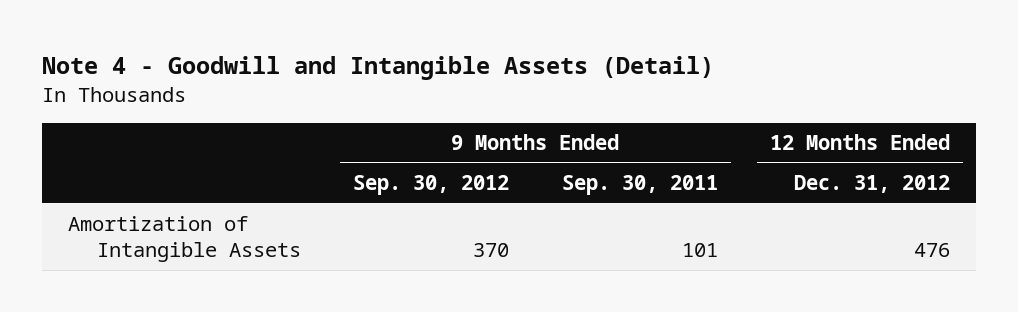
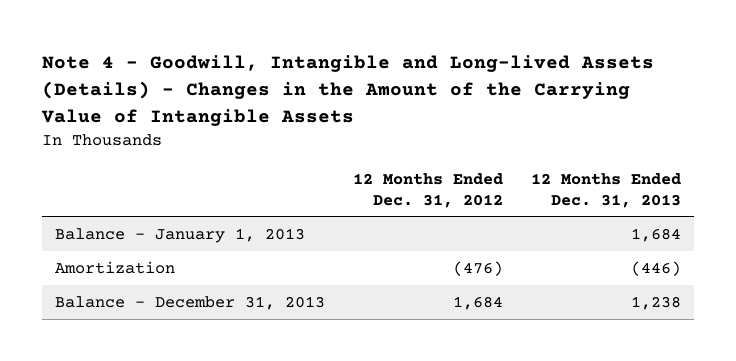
- Note 4 - Goodwill and Intangible Assets (Detail)
+ Note 4 - Goodwill, Intangible and Long-lived Assets (Details) - Changes in the Amount of the Carrying Value of Intangible Assets
- | 9 Months Ended Sep. 30, 2012 | 9 Months Ended Sep. 30, 2011 | 12 Months Ended Dec. 31, 2012
+ | 12 Months Ended Dec. 31, 2012 | 12 Months Ended Dec. 31, 2013
- Amortization of Intangible Assets | 370 | 101 | 476
+ Balance - January 1, 2013 | | 1,684
+ Amortization | (476) | (446)
+ Balance - December 31, 2013 | 1,684 | 1,238

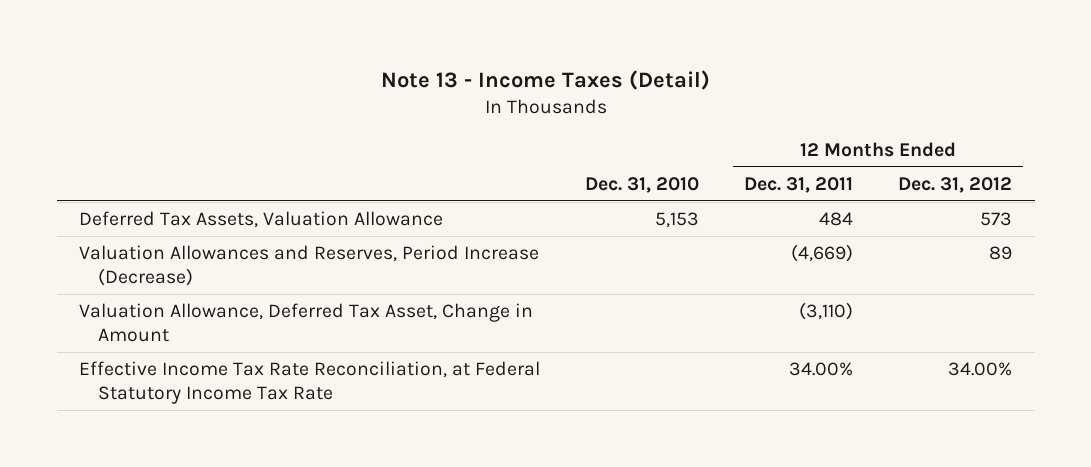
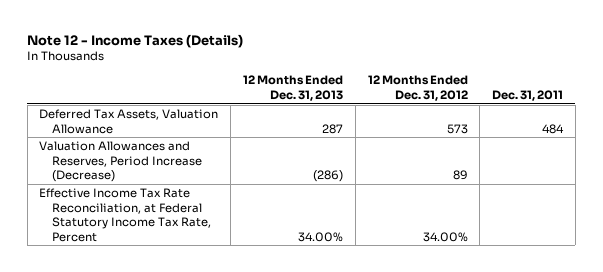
- Note 13 - Income Taxes (Detail)
+ Note 12 - Income Taxes (Details)
- | Dec. 31, 2010 | 12 Months Ended Dec. 31, 2011 | 12 Months Ended Dec. 31, 2012
+ | 12 Months Ended Dec. 31, 2013 | 12 Months Ended Dec. 31, 2012 | Dec. 31, 2011
- Valuation Allowance, Deferred Tax Asset, Change in Amount | | (3,110) |
- Effective Income Tax Rate Reconciliation, at Federal Statutory Income Tax Rate | | 34.00% | 34.00%
+ Effective Income Tax Rate Reconciliation, at Federal Statutory Income Tax Rate, Percent | 34.00% | 34.00% |

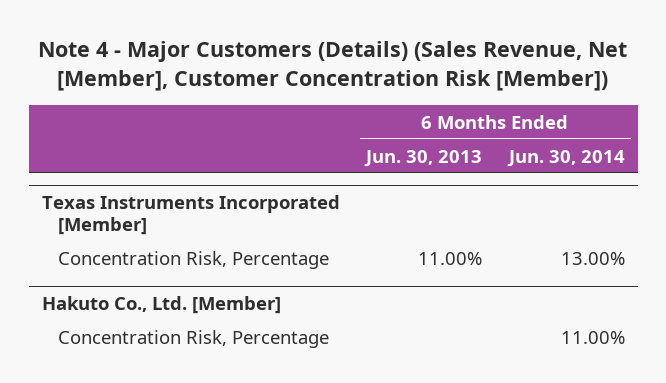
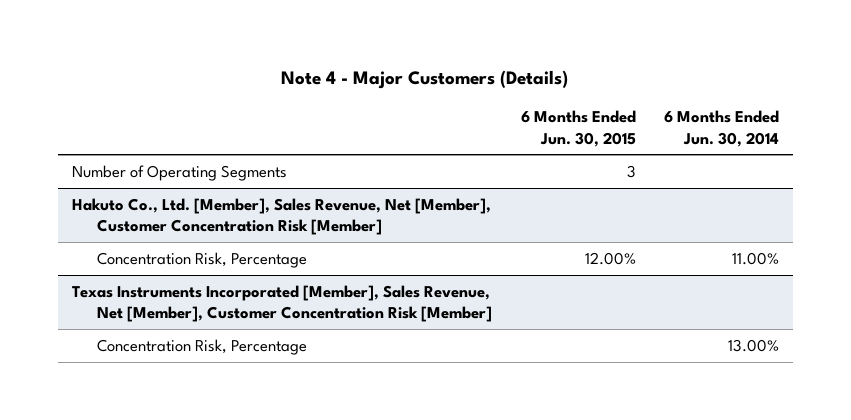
- Note 4 - Major Customers (Details) (Sales Revenue, Net [Member], Customer Concentration Risk [Member])
+ Note 4 - Major Customers (Details)
- | 6 Months Ended Jun. 30, 2013 | 6 Months Ended Jun. 30, 2014
+ | 6 Months Ended Jun. 30, 2015 | 6 Months Ended Jun. 30, 2014
- Texas Instruments Incorporated [Member]
- Concentration Risk, Percentage | 11.00% | 13.00%
- Hakuto Co., Ltd. [Member]
+ Number of Operating Segments | 3 |
+ Hakuto Co., Ltd. [Member], Sales Revenue, Net [Member], Customer Concentration Risk [Member]
+ Texas Instruments Incorporated [Member], Sales Revenue, Net [Member], Customer Concentration Risk [Member]
+ Concentration Risk, Percentage | | 13.00%

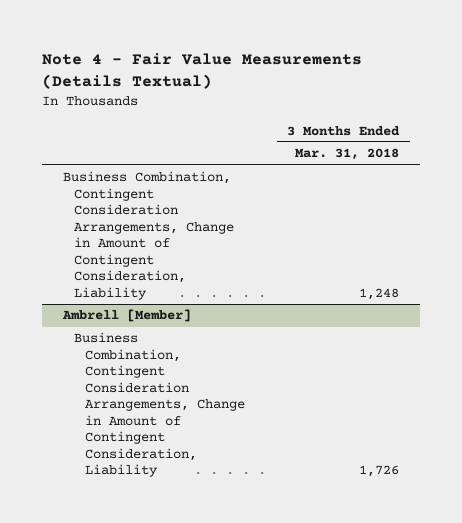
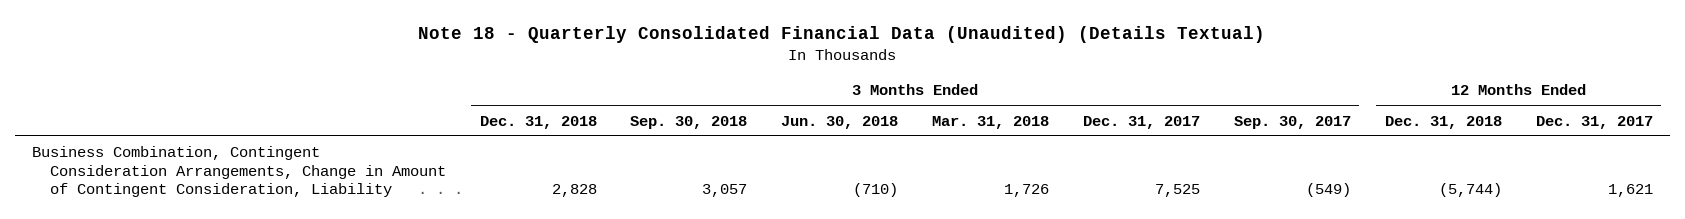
- Note 4 - Fair Value Measurements (Details Textual)
+ Note 18 - Quarterly Consolidated Financial Data (Unaudited) (Details Textual)
- | 3 Months Ended Mar. 31, 2018
+ | 3 Months Ended Dec. 31, 2018 | 3 Months Ended Sep. 30, 2018 | 3 Months Ended Jun. 30, 2018 | 3 Months Ended Mar. 31, 2018 | 3 Months Ended Dec. 31, 2017 | 3 Months Ended Sep. 30, 2017 | 12 Months Ended Dec. 31, 2018 | 12 Months Ended Dec. 31, 2017
- Business Combination, Contingent Consideration Arrangements, Change in Amount of Contingent Consideration, Liability | 1,248
- Ambrell [Member]

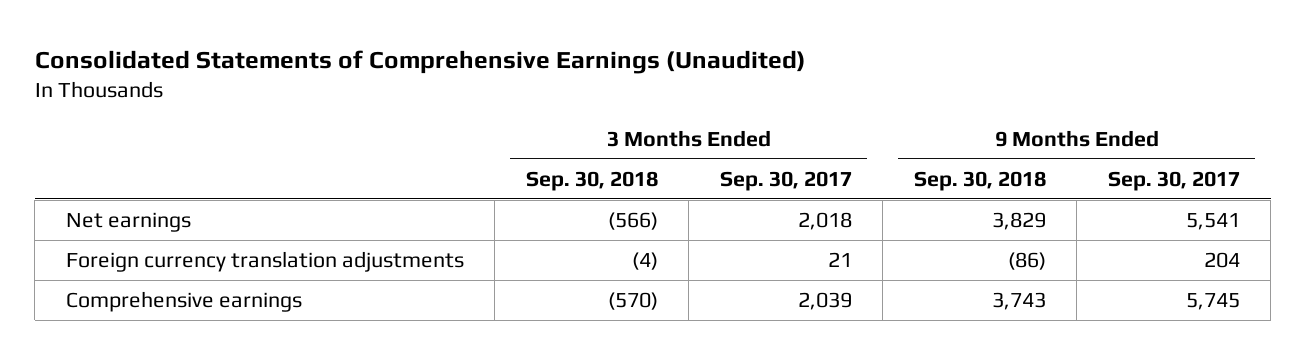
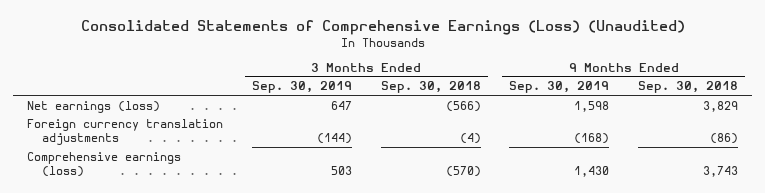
- Consolidated Statements of Comprehensive Earnings (Unaudited)
+ Consolidated Statements of Comprehensive Earnings (Loss) (Unaudited)
- | 3 Months Ended Sep. 30, 2018 | 3 Months Ended Sep. 30, 2017 | 9 Months Ended Sep. 30, 2018 | 9 Months Ended Sep. 30, 2017
+ | 3 Months Ended Sep. 30, 2019 | 3 Months Ended Sep. 30, 2018 | 9 Months Ended Sep. 30, 2019 | 9 Months Ended Sep. 30, 2018
- Net earnings | (566) | 2,018 | 3,829 | 5,541
+ Net earnings (loss) | 647 | (566) | 1,598 | 3,829
- Comprehensive earnings | (570) | 2,039 | 3,743 | 5,745
+ Comprehensive earnings (loss) | 503 | (570) | 1,430 | 3,743

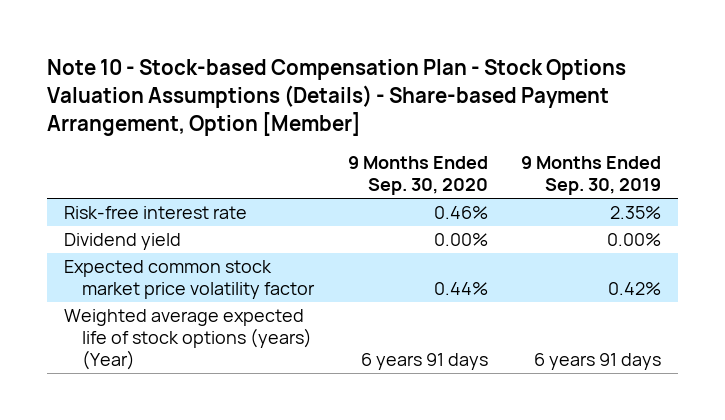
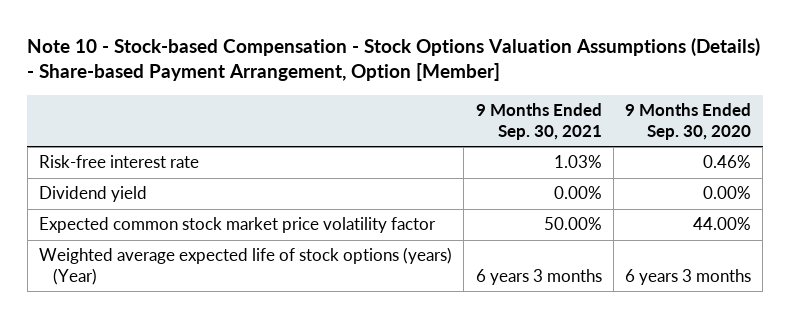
- Note 10 - Stock-based Compensation Plan - Stock Options Valuation Assumptions (Details) - Share-based Payment Arrangement, Option [Member]
+ Note 10 - Stock-based Compensation - Stock Options Valuation Assumptions (Details) - Share-based Payment Arrangement, Option [Member]
- | 9 Months Ended Sep. 30, 2020 | 9 Months Ended Sep. 30, 2019
+ | 9 Months Ended Sep. 30, 2021 | 9 Months Ended Sep. 30, 2020
- Expected common stock market price volatility factor | 0.44% | 0.42%
- Weighted average expected life of stock options (years) (Year) | 6 years 91 days | 6 years 91 days
+ Expected common stock market price volatility factor | 50.00% | 44.00%
+ Weighted average expected life of stock options (years) (Year) | 6 years 3 months | 6 years 3 months

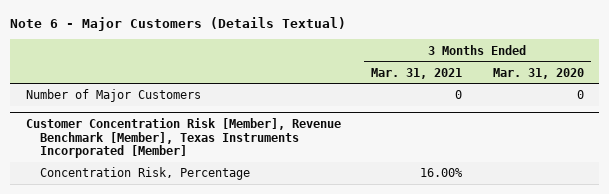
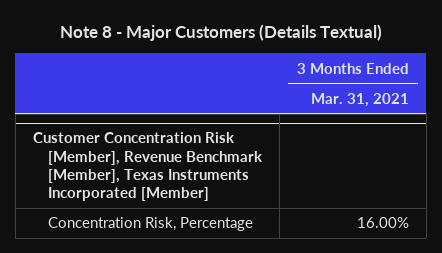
- Note 6 - Major Customers (Details Textual)
+ Note 8 - Major Customers (Details Textual)
- | 3 Months Ended Mar. 31, 2021 | 3 Months Ended Mar. 31, 2020
+ | 3 Months Ended Mar. 31, 2021
- Number of Major Customers | 0 | 0

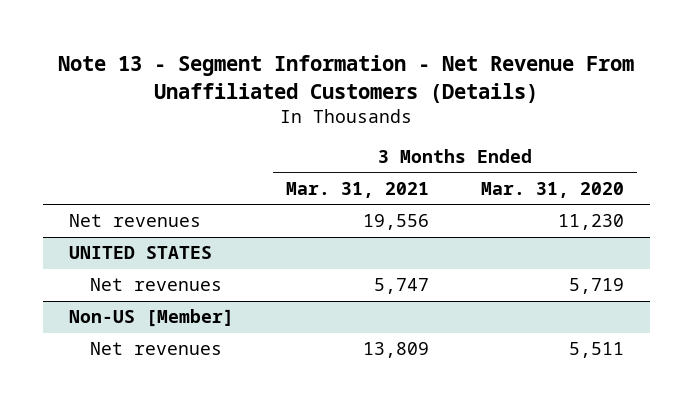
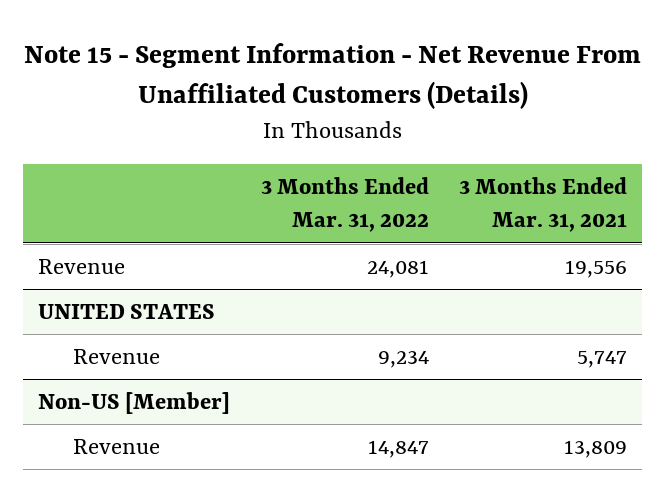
- Note 13 - Segment Information - Net Revenue From Unaffiliated Customers (Details)
+ Note 15 - Segment Information - Net Revenue From Unaffiliated Customers (Details)
- | 3 Months Ended Mar. 31, 2021 | 3 Months Ended Mar. 31, 2020
+ | 3 Months Ended Mar. 31, 2022 | 3 Months Ended Mar. 31, 2021
- Net revenues | 19,556 | 11,230
+ Revenue | 24,081 | 19,556
@ UNITED STATES
- Net revenues | 5,747 | 5,719
+ Revenue | 9,234 | 5,747
@ Non-US [Member]
- Net revenues | 13,809 | 5,511
+ Revenue | 14,847 | 13,809

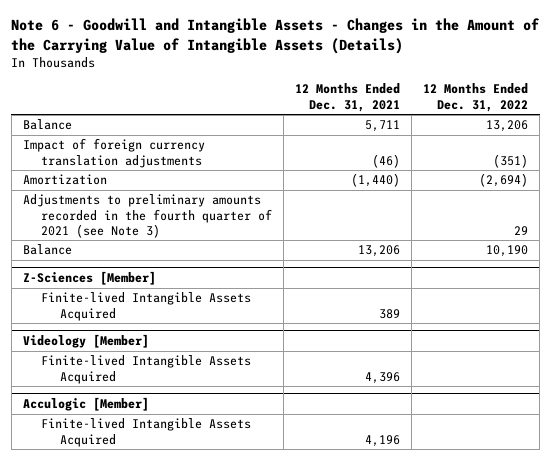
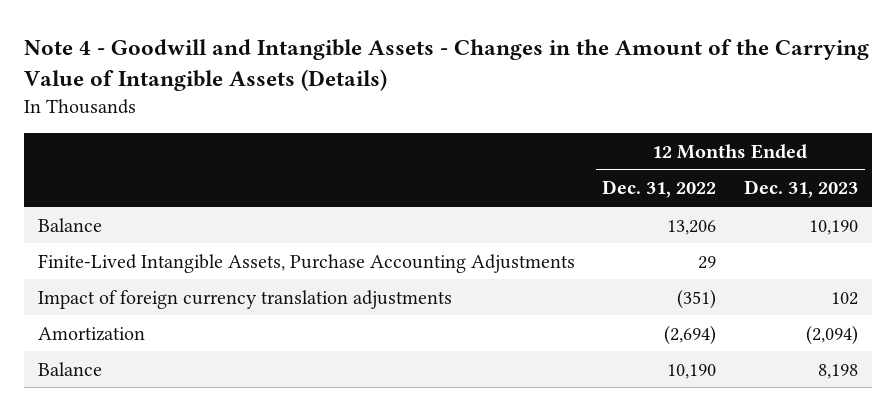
- Note 6 - Goodwill and Intangible Assets - Changes in the Amount of the Carrying Value of Intangible Assets (Details)
+ Note 4 - Goodwill and Intangible Assets - Changes in the Amount of the Carrying Value of Intangible Assets (Details)
- | 12 Months Ended Dec. 31, 2021 | 12 Months Ended Dec. 31, 2022
+ | 12 Months Ended Dec. 31, 2022 | 12 Months Ended Dec. 31, 2023
+ Finite-Lived Intangible Assets, Purchase Accounting Adjustments | 29 |
- Adjustments to preliminary amounts recorded in the fourth quarter of 2021 (see Note 3) | | 29
- Z-Sciences [Member]
- Finite-lived Intangible Assets Acquired | 389 |
- Videology [Member]
- Finite-lived Intangible Assets Acquired | 4,396 |
- Acculogic [Member]
- Finite-lived Intangible Assets Acquired | 4,196 |

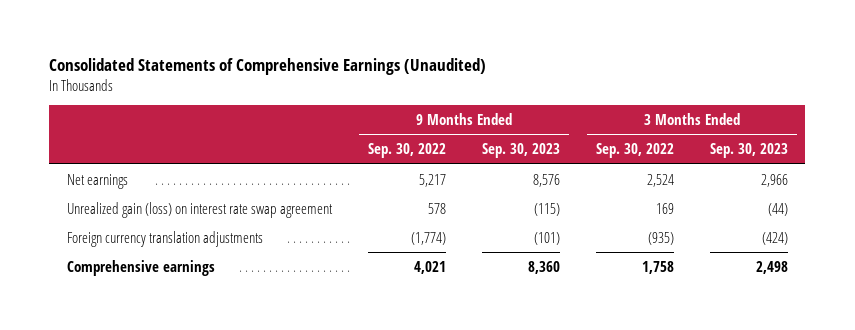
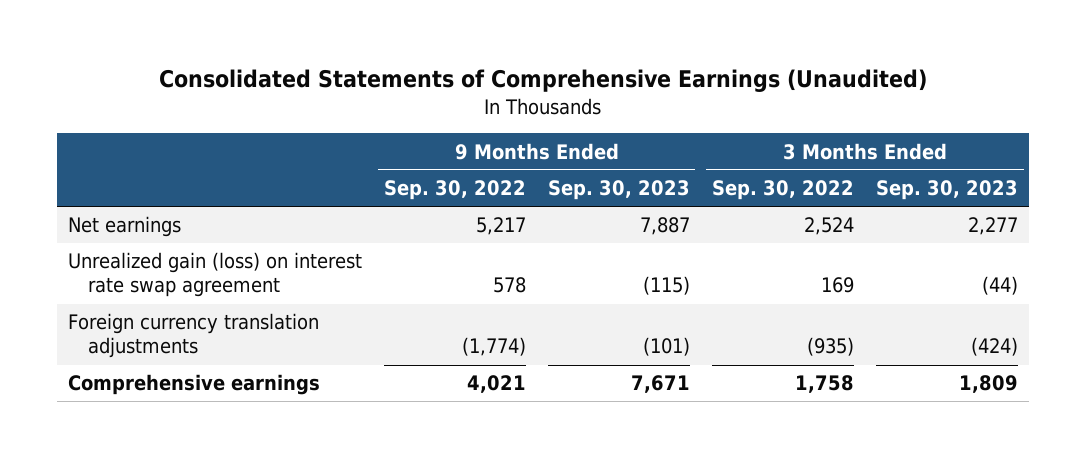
- Net earnings | 5,217 | 8,576 | 2,524 | 2,966
+ Net earnings | 5,217 | 7,887 | 2,524 | 2,277
- Comprehensive earnings | 4,021 | 8,360 | 1,758 | 2,498
+ Comprehensive earnings | 4,021 | 7,671 | 1,758 | 1,809

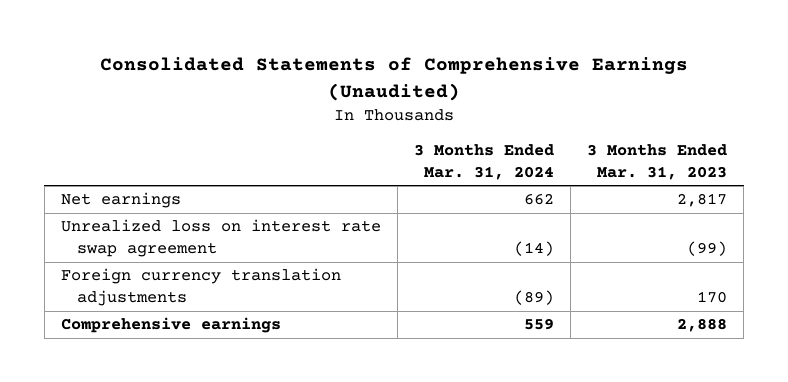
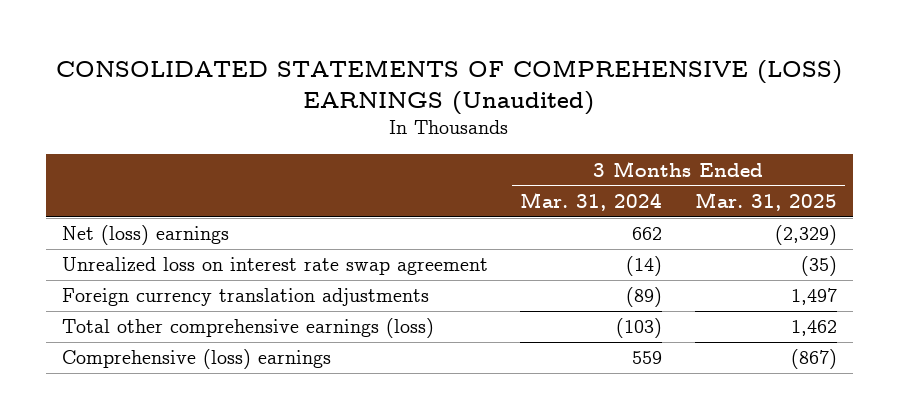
- Consolidated Statements of Comprehensive Earnings (Unaudited)
+ CONSOLIDATED STATEMENTS OF COMPREHENSIVE (LOSS) EARNINGS (Unaudited)
- | 3 Months Ended Mar. 31, 2024 | 3 Months Ended Mar. 31, 2023
+ | 3 Months Ended Mar. 31, 2024 | 3 Months Ended Mar. 31, 2025
- Net earnings | 662 | 2,817
+ Net (loss) earnings | 662 | (2,329)
- Comprehensive earnings | 559 | 2,888
+ Total other comprehensive earnings (loss) | (103) | 1,462
+ Comprehensive (loss) earnings | 559 | (867)

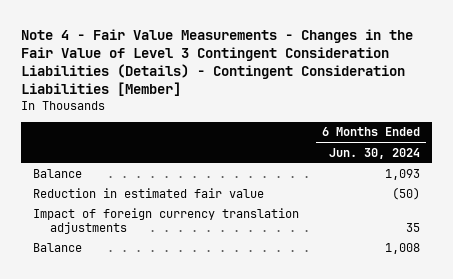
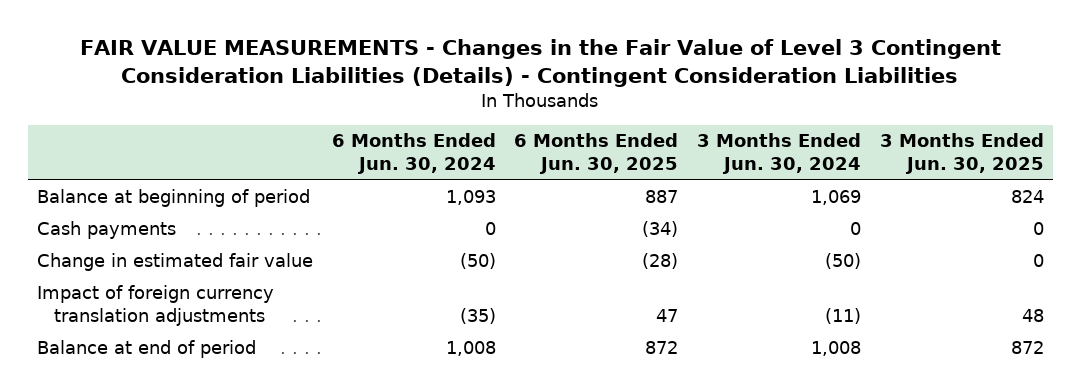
- Note 4 - Fair Value Measurements - Changes in the Fair Value of Level 3 Contingent Consideration Liabilities (Details) - Contingent Consideration Liabilities [Member]
+ FAIR VALUE MEASUREMENTS - Changes in the Fair Value of Level 3 Contingent Consideration Liabilities (Details) - Contingent Consideration Liabilities
- | 6 Months Ended Jun. 30, 2024
+ | 6 Months Ended Jun. 30, 2024 | 6 Months Ended Jun. 30, 2025 | 3 Months Ended Jun. 30, 2024 | 3 Months Ended Jun. 30, 2025
- Balance | 1,093
- Reduction in estimated fair value | (50)
- Impact of foreign currency translation adjustments | 35
- Balance | 1,008
+ Balance at beginning of period | 1,093 | 887 | 1,069 | 824
+ Cash payments | 0 | (34) | 0 | 0
+ Change in estimated fair value | (50) | (28) | (50) | 0
+ Impact of foreign currency translation adjustments | (35) | 47 | (11) | 48
+ Balance at end of period | 1,008 | 872 | 1,008 | 872

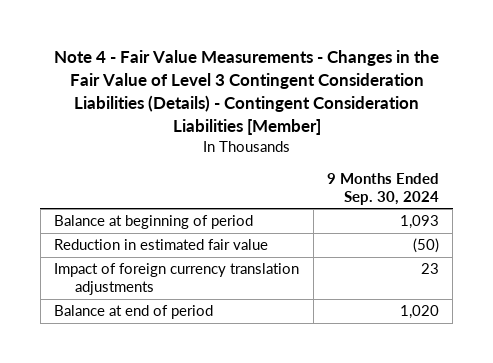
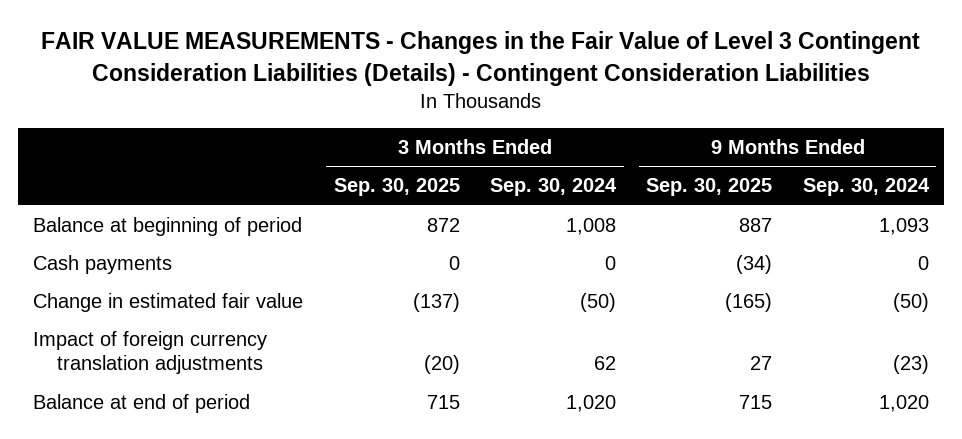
- Note 4 - Fair Value Measurements - Changes in the Fair Value of Level 3 Contingent Consideration Liabilities (Details) - Contingent Consideration Liabilities [Member]
+ FAIR VALUE MEASUREMENTS - Changes in the Fair Value of Level 3 Contingent Consideration Liabilities (Details) - Contingent Consideration Liabilities
- | 9 Months Ended Sep. 30, 2024
+ | 3 Months Ended Sep. 30, 2025 | 3 Months Ended Sep. 30, 2024 | 9 Months Ended Sep. 30, 2025 | 9 Months Ended Sep. 30, 2024
- Reduction in estimated fair value | (50)
- Impact of foreign currency translation adjustments | 23
+ Cash payments | 0 | 0 | (34) | 0
+ Change in estimated fair value | (137) | (50) | (165) | (50)
+ Impact of foreign currency translation adjustments | (20) | 62 | 27 | (23)

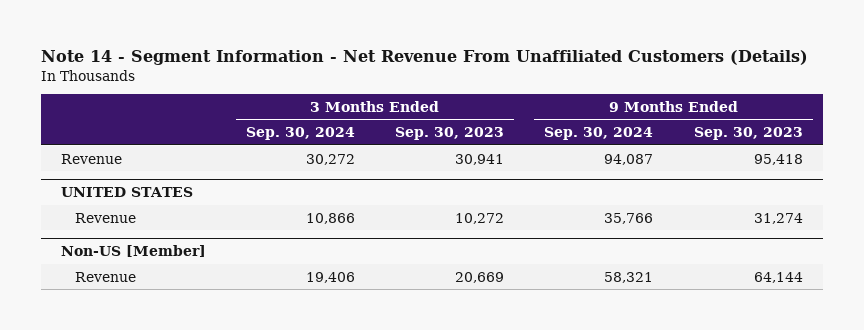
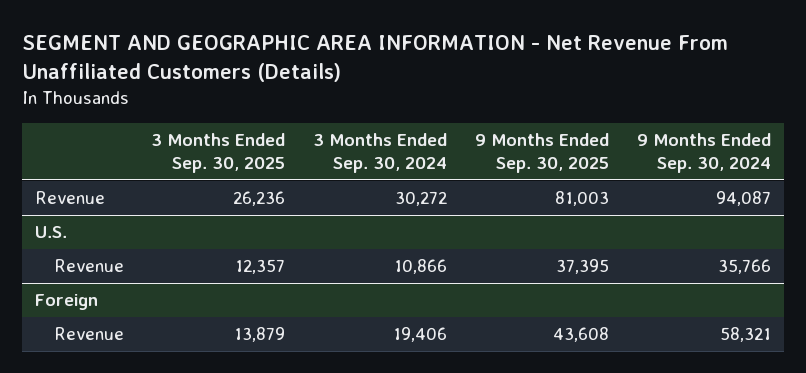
- Note 14 - Segment Information - Net Revenue From Unaffiliated Customers (Details)
+ SEGMENT AND GEOGRAPHIC AREA INFORMATION - Net Revenue From Unaffiliated Customers (Details)
- | 3 Months Ended Sep. 30, 2024 | 3 Months Ended Sep. 30, 2023 | 9 Months Ended Sep. 30, 2024 | 9 Months Ended Sep. 30, 2023
+ | 3 Months Ended Sep. 30, 2025 | 3 Months Ended Sep. 30, 2024 | 9 Months Ended Sep. 30, 2025 | 9 Months Ended Sep. 30, 2024
- UNITED STATES
+ U.S.
- Non-US [Member]
+ Foreign

